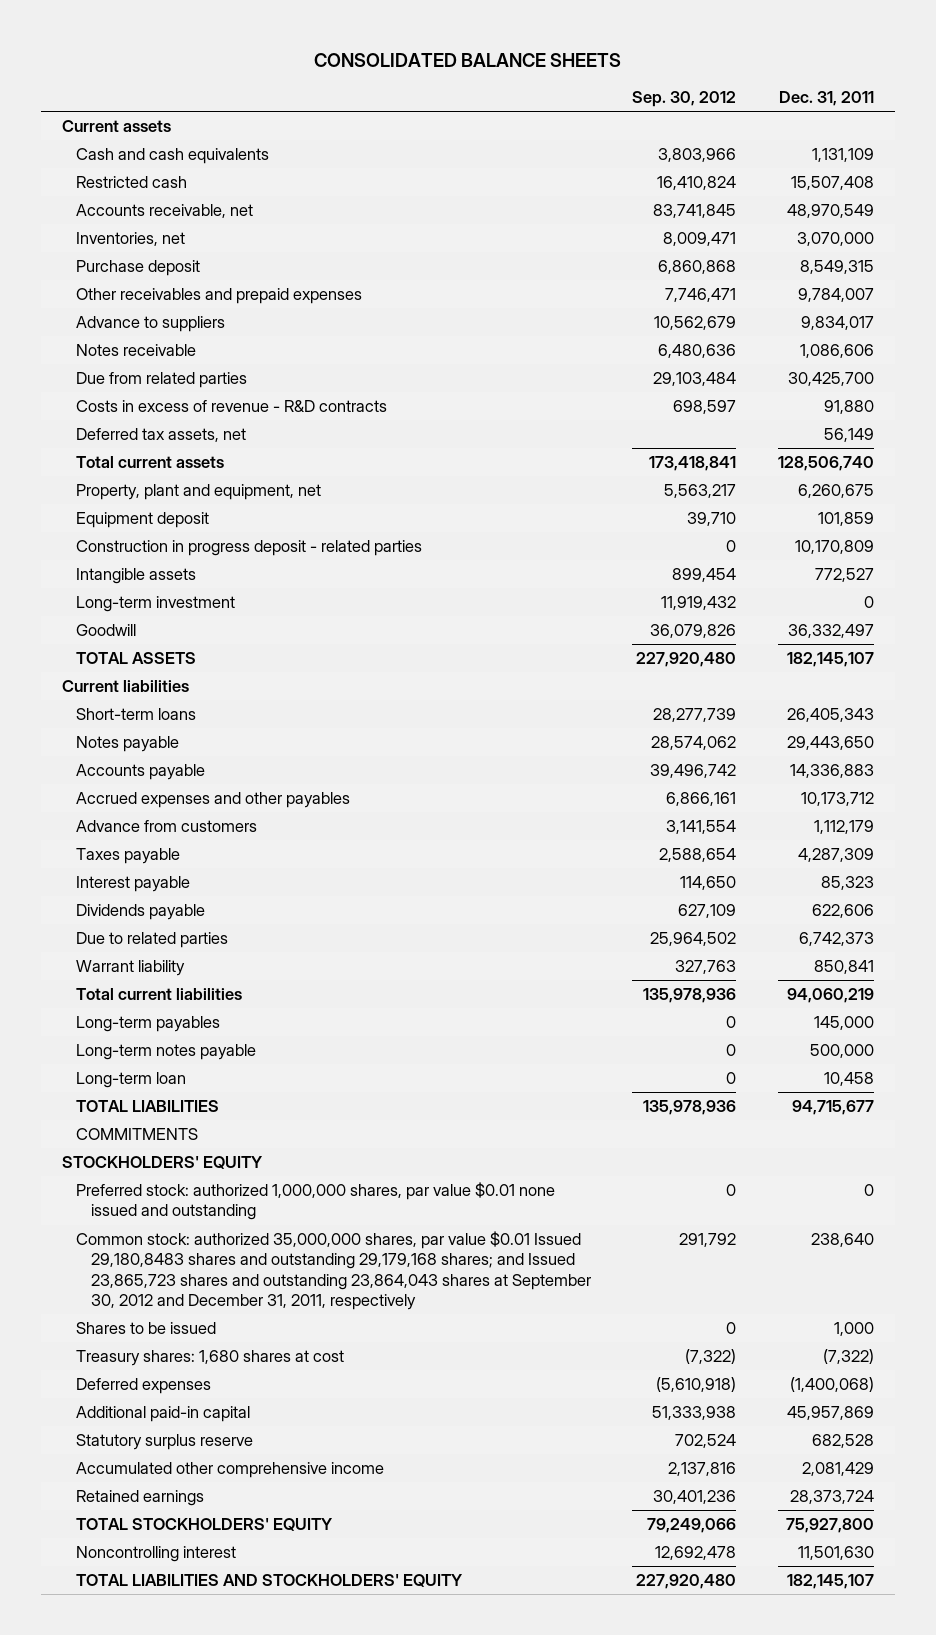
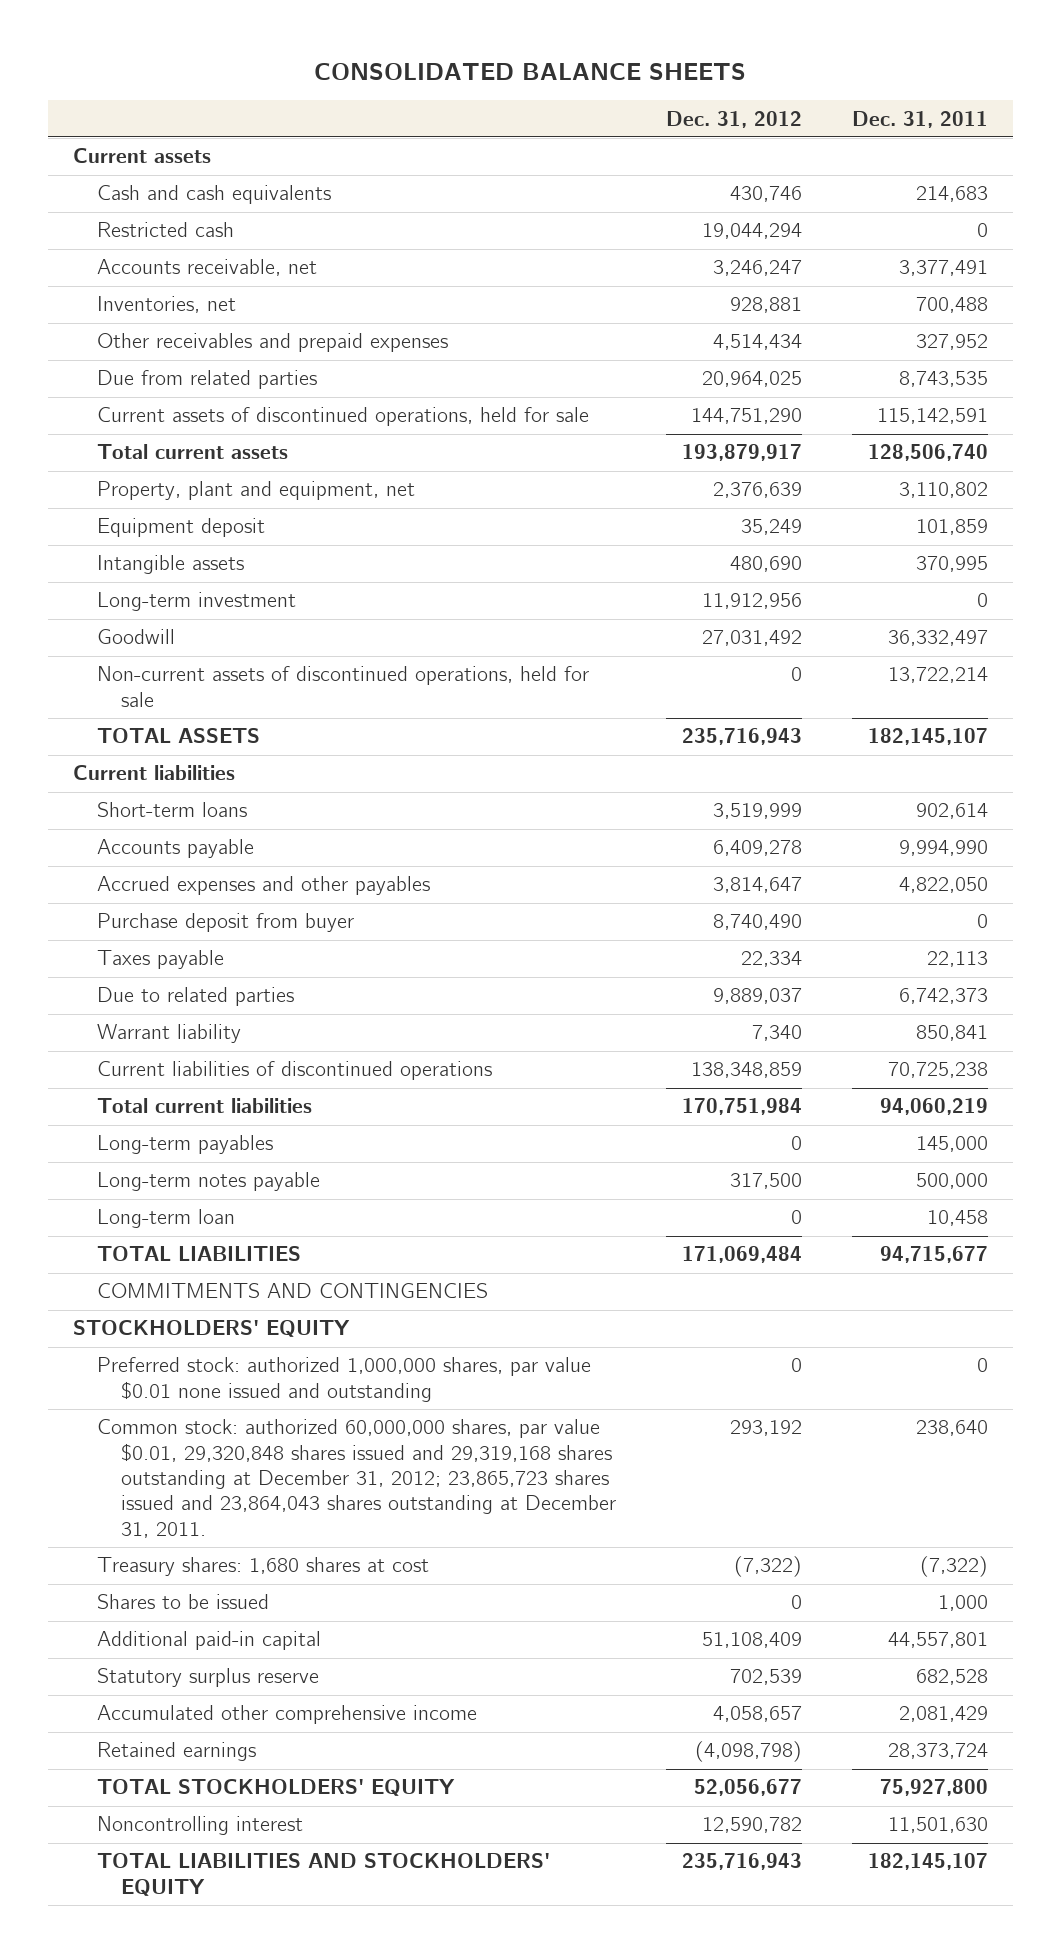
- | Sep. 30, 2012 | Dec. 31, 2011
+ | Dec. 31, 2012 | Dec. 31, 2011
- Cash and cash equivalents | 3,803,966 | 1,131,109
- Restricted cash | 16,410,824 | 15,507,408
- Accounts receivable, net | 83,741,845 | 48,970,549
- Inventories, net | 8,009,471 | 3,070,000
- Purchase deposit | 6,860,868 | 8,549,315
- Other receivables and prepaid expenses | 7,746,471 | 9,784,007
- Advance to suppliers | 10,562,679 | 9,834,017
- Notes receivable | 6,480,636 | 1,086,606
- Due from related parties | 29,103,484 | 30,425,700
- Costs in excess of revenue - R&D contracts | 698,597 | 91,880
- Deferred tax assets, net | | 56,149
+ Cash and cash equivalents | 430,746 | 214,683
+ Restricted cash | 19,044,294 | 0
+ Accounts receivable, net | 3,246,247 | 3,377,491
+ Inventories, net | 928,881 | 700,488
+ Other receivables and prepaid expenses | 4,514,434 | 327,952
+ Due from related parties | 20,964,025 | 8,743,535
+ Current assets of discontinued operations, held for sale | 144,751,290 | 115,142,591
- Property, plant and equipment, net | 5,563,217 | 6,260,675
+ Property, plant and equipment, net | 2,376,639 | 3,110,802
- Construction in progress deposit - related parties | 0 | 10,170,809
- Intangible assets | 899,454 | 772,527
+ Intangible assets | 480,690 | 370,995
+ Non-current assets of discontinued operations, held for sale | 0 | 13,722,214
- Short-term loans | 28,277,739 | 26,405,343
- Notes payable | 28,574,062 | 29,443,650
- Accounts payable | 39,496,742 | 14,336,883
- Accrued expenses and other payables | 6,866,161 | 10,173,712
- Advance from customers | 3,141,554 | 1,112,179
- Taxes payable | 2,588,654 | 4,287,309
- Interest payable | 114,650 | 85,323
- Dividends payable | 627,109 | 622,606
+ Short-term loans | 3,519,999 | 902,614
+ Accounts payable | 6,409,278 | 9,994,990
+ Accrued expenses and other payables | 3,814,647 | 4,822,050
+ Purchase deposit from buyer | 8,740,490 | 0
+ Taxes payable | 22,334 | 22,113
+ Current liabilities of discontinued operations | 138,348,859 | 70,725,238
- COMMITMENTS
+ COMMITMENTS AND CONTINGENCIES
- Common stock: authorized 35,000,000 shares, par value $0.01 Issued 29,180,8483 shares and outstanding 29,179,168 shares; and Issued 23,865,723 shares and outstanding 23,864,043 shares at September 30, 2012 and December 31, 2011, respectively | 291,792 | 238,640
+ Common stock: authorized 60,000,000 shares, par value $0.01, 29,320,848 shares issued and 29,319,168 shares outstanding at December 31, 2012; 23,865,723 shares issued and 23,864,043 shares outstanding at December 31, 2011. | 293,192 | 238,640
- Deferred expenses | (5,610,918) | (1,400,068)
- Additional paid-in capital | 51,333,938 | 45,957,869
moved down: Shares to be issued | 0 | 1,000
+ Additional paid-in capital | 51,108,409 | 44,557,801

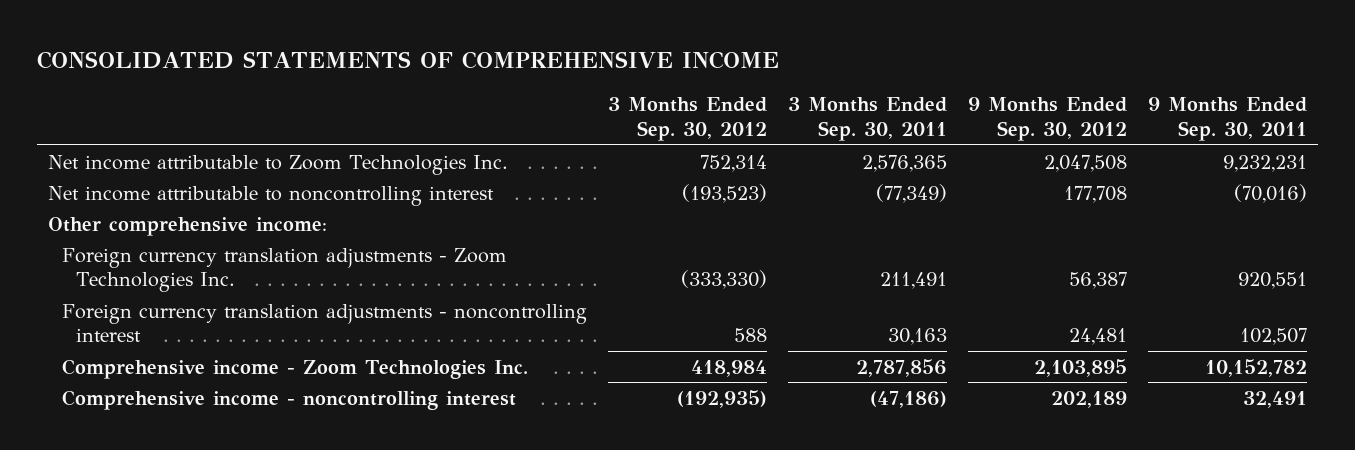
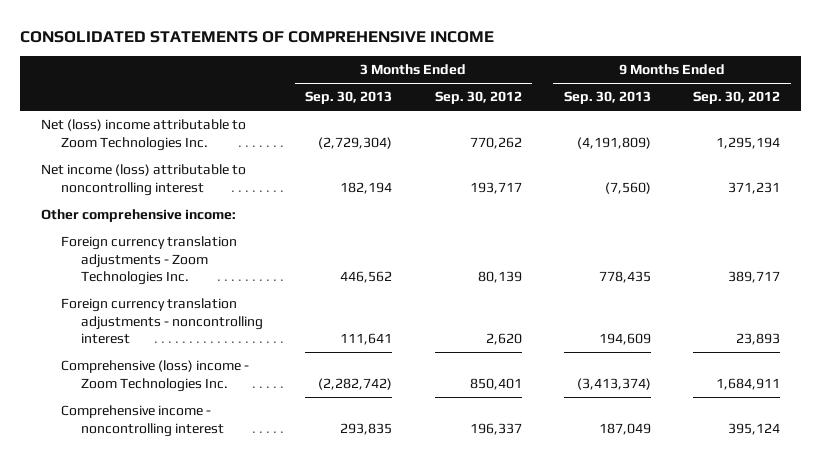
- | 3 Months Ended Sep. 30, 2012 | 3 Months Ended Sep. 30, 2011 | 9 Months Ended Sep. 30, 2012 | 9 Months Ended Sep. 30, 2011
+ | 3 Months Ended Sep. 30, 2013 | 3 Months Ended Sep. 30, 2012 | 9 Months Ended Sep. 30, 2013 | 9 Months Ended Sep. 30, 2012
- Net income attributable to Zoom Technologies Inc. | 752,314 | 2,576,365 | 2,047,508 | 9,232,231
- Net income attributable to noncontrolling interest | (193,523) | (77,349) | 177,708 | (70,016)
+ Net (loss) income attributable to Zoom Technologies Inc. | (2,729,304) | 770,262 | (4,191,809) | 1,295,194
+ Net income (loss) attributable to noncontrolling interest | 182,194 | 193,717 | (7,560) | 371,231
- Foreign currency translation adjustments - Zoom Technologies Inc. | (333,330) | 211,491 | 56,387 | 920,551
- Foreign currency translation adjustments - noncontrolling interest | 588 | 30,163 | 24,481 | 102,507
- Comprehensive income - Zoom Technologies Inc. | 418,984 | 2,787,856 | 2,103,895 | 10,152,782
- Comprehensive income - noncontrolling interest | (192,935) | (47,186) | 202,189 | 32,491
+ Foreign currency translation adjustments - Zoom Technologies Inc. | 446,562 | 80,139 | 778,435 | 389,717
+ Foreign currency translation adjustments - noncontrolling interest | 111,641 | 2,620 | 194,609 | 23,893
+ Comprehensive (loss) income - Zoom Technologies Inc. | (2,282,742) | 850,401 | (3,413,374) | 1,684,911
+ Comprehensive income - noncontrolling interest | 293,835 | 196,337 | 187,049 | 395,124

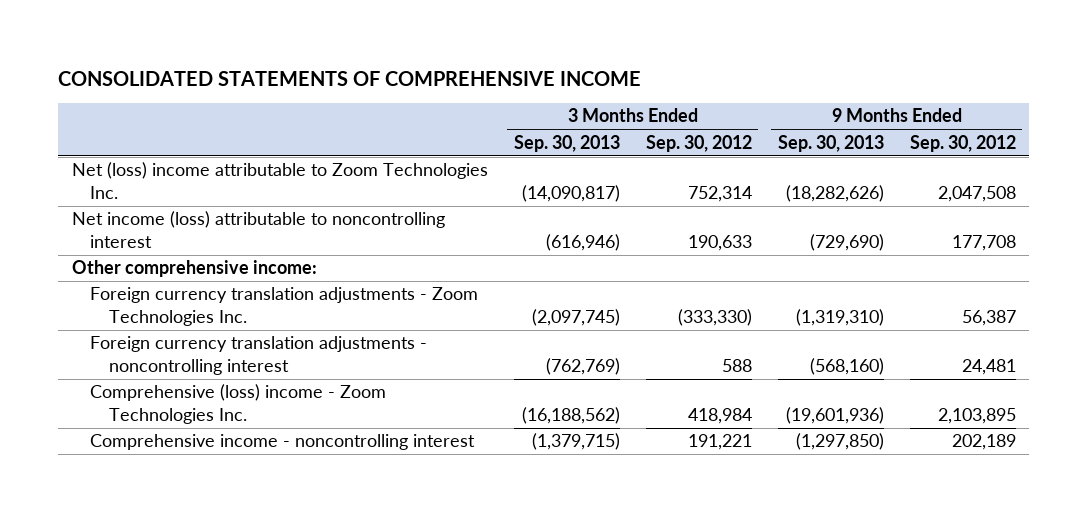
- Net (loss) income attributable to Zoom Technologies Inc. | (2,729,304) | 770,262 | (4,191,809) | 1,295,194
- Net income (loss) attributable to noncontrolling interest | 182,194 | 193,717 | (7,560) | 371,231
+ Net (loss) income attributable to Zoom Technologies Inc. | (14,090,817) | 752,314 | (18,282,626) | 2,047,508
+ Net income (loss) attributable to noncontrolling interest | (616,946) | 190,633 | (729,690) | 177,708
- Foreign currency translation adjustments - Zoom Technologies Inc. | 446,562 | 80,139 | 778,435 | 389,717
- Foreign currency translation adjustments - noncontrolling interest | 111,641 | 2,620 | 194,609 | 23,893
- Comprehensive (loss) income - Zoom Technologies Inc. | (2,282,742) | 850,401 | (3,413,374) | 1,684,911
- Comprehensive income - noncontrolling interest | 293,835 | 196,337 | 187,049 | 395,124
+ Foreign currency translation adjustments - Zoom Technologies Inc. | (2,097,745) | (333,330) | (1,319,310) | 56,387
+ Foreign currency translation adjustments - noncontrolling interest | (762,769) | 588 | (568,160) | 24,481
+ Comprehensive (loss) income - Zoom Technologies Inc. | (16,188,562) | 418,984 | (19,601,936) | 2,103,895
+ Comprehensive income - noncontrolling interest | (1,379,715) | 191,221 | (1,297,850) | 202,189

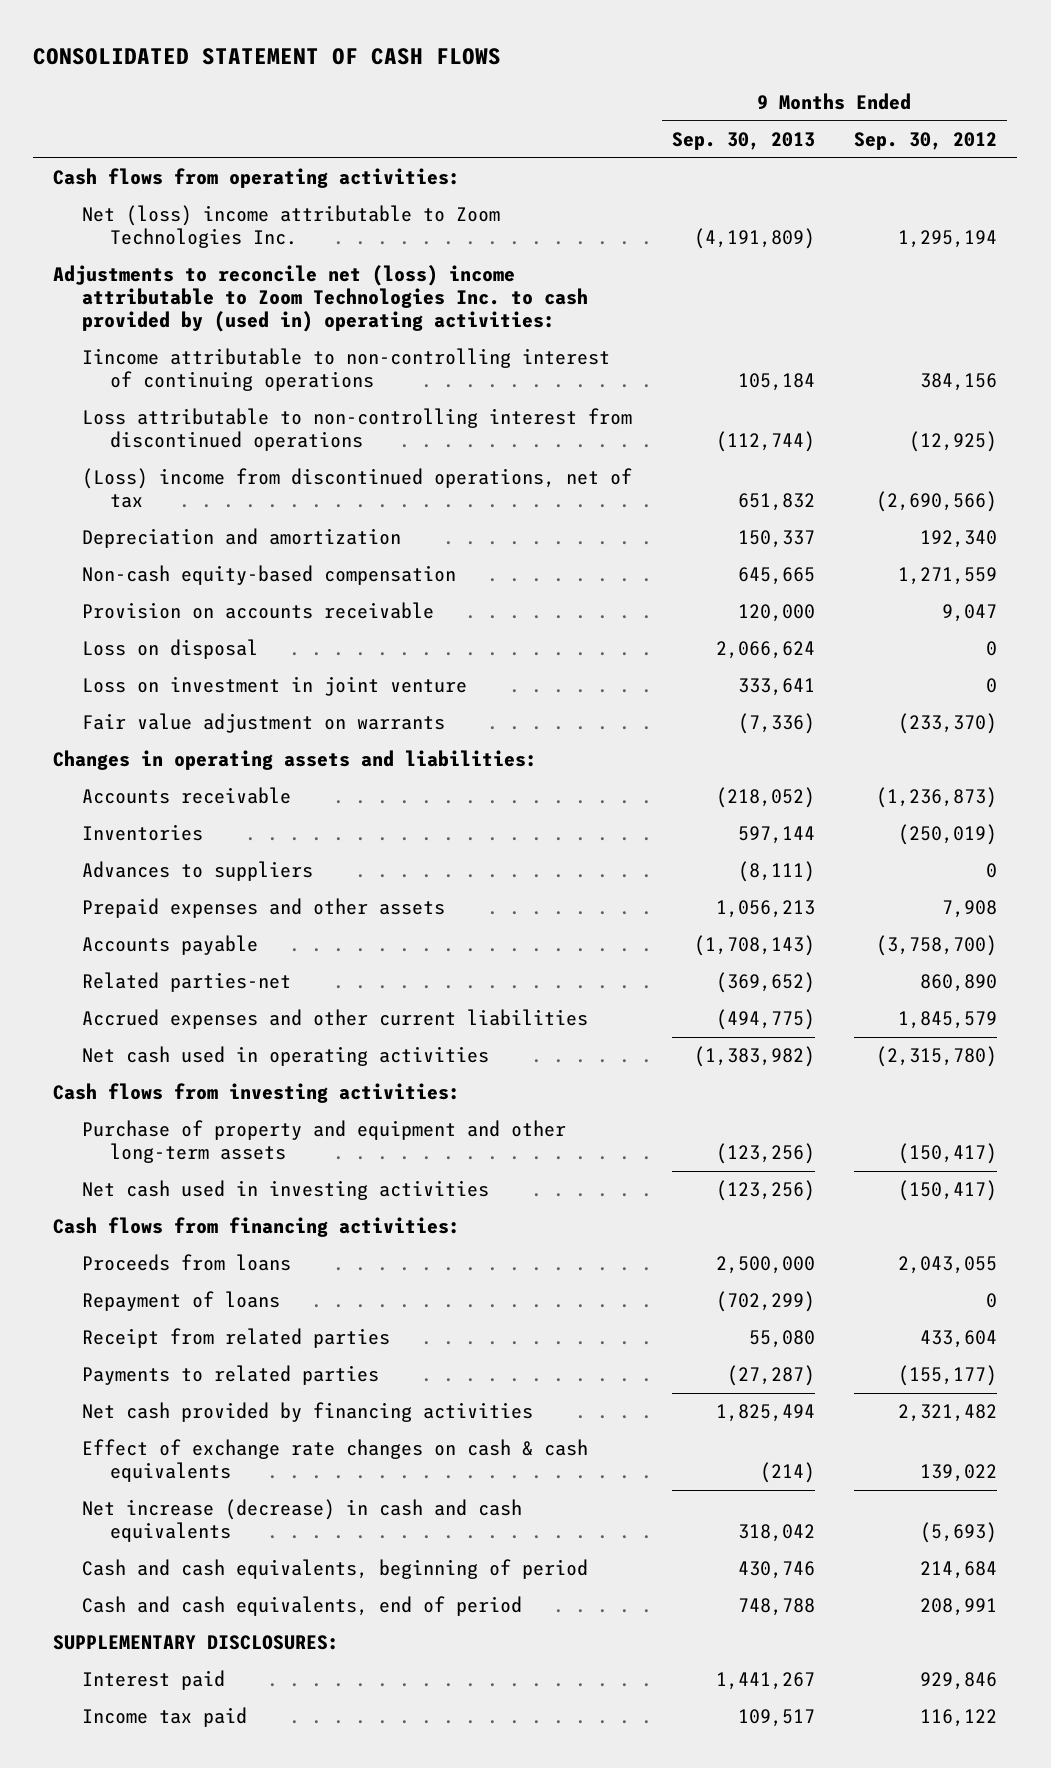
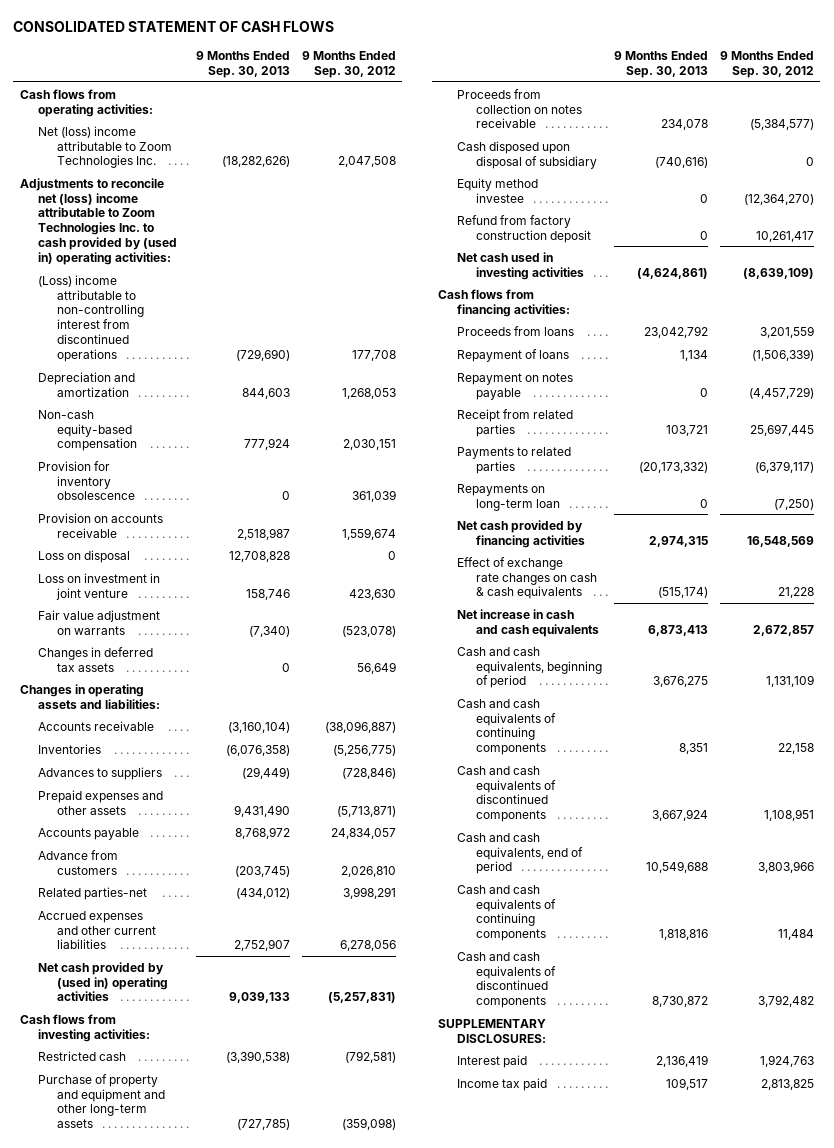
- Net (loss) income attributable to Zoom Technologies Inc. | (4,191,809) | 1,295,194
+ Net (loss) income attributable to Zoom Technologies Inc. | (18,282,626) | 2,047,508
- Iincome attributable to non-controlling interest of continuing operations | 105,184 | 384,156
- Loss attributable to non-controlling interest from discontinued operations | (112,744) | (12,925)
- (Loss) income from discontinued operations, net of tax | 651,832 | (2,690,566)
- Depreciation and amortization | 150,337 | 192,340
- Non-cash equity-based compensation | 645,665 | 1,271,559
- Provision on accounts receivable | 120,000 | 9,047
- Loss on disposal | 2,066,624 | 0
- Loss on investment in joint venture | 333,641 | 0
- Fair value adjustment on warrants | (7,336) | (233,370)
+ (Loss) income attributable to non-controlling interest from discontinued operations | (729,690) | 177,708
+ Depreciation and amortization | 844,603 | 1,268,053
+ Non-cash equity-based compensation | 777,924 | 2,030,151
+ Provision for inventory obsolescence | 0 | 361,039
+ Provision on accounts receivable | 2,518,987 | 1,559,674
+ Loss on disposal | 12,708,828 | 0
+ Loss on investment in joint venture | 158,746 | 423,630
+ Fair value adjustment on warrants | (7,340) | (523,078)
+ Changes in deferred tax assets | 0 | 56,649
- Accounts receivable | (218,052) | (1,236,873)
- Inventories | 597,144 | (250,019)
- Advances to suppliers | (8,111) | 0
- Prepaid expenses and other assets | 1,056,213 | 7,908
- Accounts payable | (1,708,143) | (3,758,700)
- Related parties-net | (369,652) | 860,890
- Accrued expenses and other current liabilities | (494,775) | 1,845,579
- Net cash used in operating activities | (1,383,982) | (2,315,780)
+ Accounts receivable | (3,160,104) | (38,096,887)
+ Inventories | (6,076,358) | (5,256,775)
+ Advances to suppliers | (29,449) | (728,846)
+ Prepaid expenses and other assets | 9,431,490 | (5,713,871)
+ Accounts payable | 8,768,972 | 24,834,057
+ Advance from customers | (203,745) | 2,026,810
+ Related parties-net | (434,012) | 3,998,291
+ Accrued expenses and other current liabilities | 2,752,907 | 6,278,056
+ Net cash provided by (used in) operating activities | 9,039,133 | (5,257,831)
- Purchase of property and equipment and other long-term assets | (123,256) | (150,417)
- Net cash used in investing activities | (123,256) | (150,417)
+ Restricted cash | (3,390,538) | (792,581)
+ Purchase of property and equipment and other long-term assets | (727,785) | (359,098)
+ Proceeds from collection on notes receivable | 234,078 | (5,384,577)
+ Cash disposed upon disposal of subsidiary | (740,616) | 0
+ Equity method investee | 0 | (12,364,270)
+ Refund from factory construction deposit | 0 | 10,261,417
+ Net cash used in investing activities | (4,624,861) | (8,639,109)
- Proceeds from loans | 2,500,000 | 2,043,055
- Repayment of loans | (702,299) | 0
- Receipt from related parties | 55,080 | 433,604
- Payments to related parties | (27,287) | (155,177)
- Net cash provided by financing activities | 1,825,494 | 2,321,482
- Effect of exchange rate changes on cash & cash equivalents | (214) | 139,022
- Net increase (decrease) in cash and cash equivalents | 318,042 | (5,693)
- Cash and cash equivalents, beginning of period | 430,746 | 214,684
- Cash and cash equivalents, end of period | 748,788 | 208,991
+ Proceeds from loans | 23,042,792 | 3,201,559
+ Repayment of loans | 1,134 | (1,506,339)
+ Repayment on notes payable | 0 | (4,457,729)
+ Receipt from related parties | 103,721 | 25,697,445
+ Payments to related parties | (20,173,332) | (6,379,117)
+ Repayments on long-term loan | 0 | (7,250)
+ Net cash provided by financing activities | 2,974,315 | 16,548,569
+ Effect of exchange rate changes on cash & cash equivalents | (515,174) | 21,228
+ Net increase in cash and cash equivalents | 6,873,413 | 2,672,857
+ Cash and cash equivalents, beginning of period | 3,676,275 | 1,131,109
+ Cash and cash equivalents of continuing components | 8,351 | 22,158
+ Cash and cash equivalents of discontinued components | 3,667,924 | 1,108,951
+ Cash and cash equivalents, end of period | 10,549,688 | 3,803,966
+ Cash and cash equivalents of continuing components | 1,818,816 | 11,484
+ Cash and cash equivalents of discontinued components | 8,730,872 | 3,792,482
- Interest paid | 1,441,267 | 929,846
- Income tax paid | 109,517 | 116,122
+ Interest paid | 2,136,419 | 1,924,763
+ Income tax paid | 109,517 | 2,813,825

